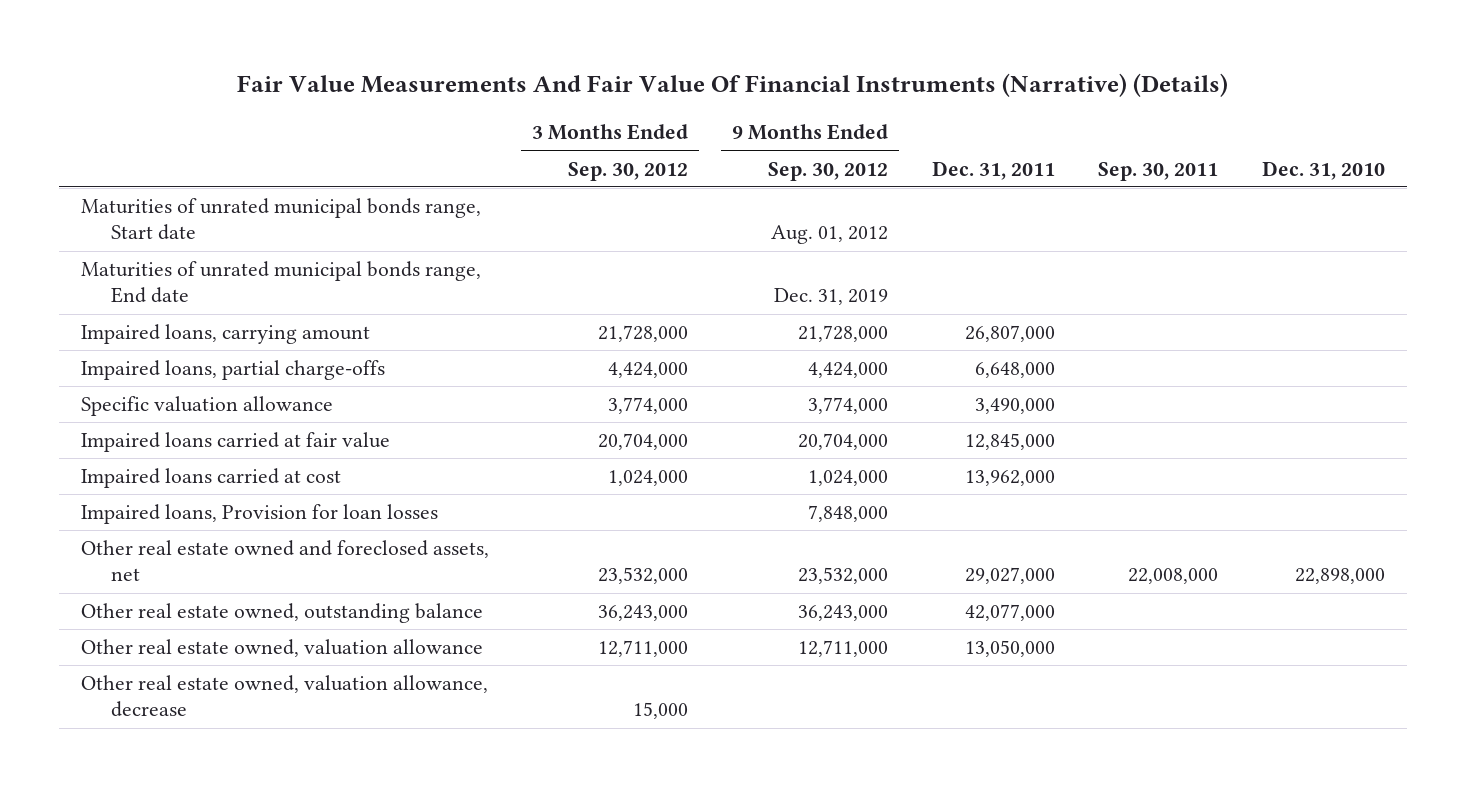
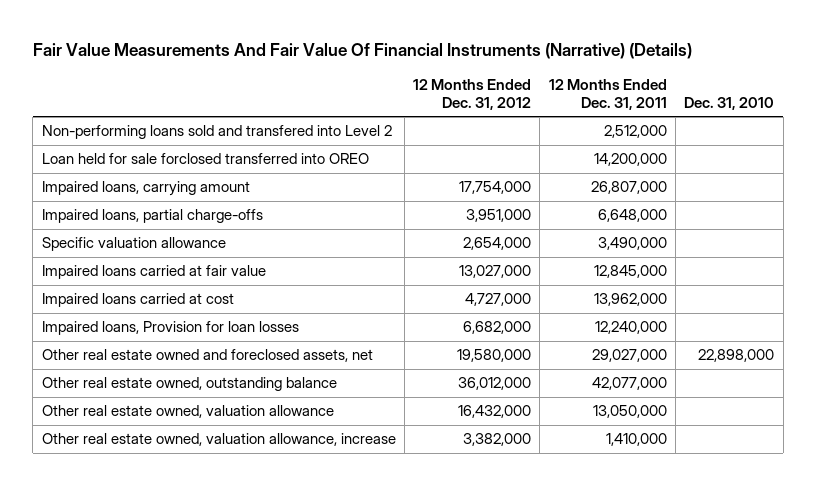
- | 3 Months Ended Sep. 30, 2012 | 9 Months Ended Sep. 30, 2012 | Dec. 31, 2011 | Sep. 30, 2011 | Dec. 31, 2010
+ | 12 Months Ended Dec. 31, 2012 | 12 Months Ended Dec. 31, 2011 | Dec. 31, 2010
- Maturities of unrated municipal bonds range, Start date | | Aug. 01, 2012 | | |
- Maturities of unrated municipal bonds range, End date | | Dec. 31, 2019 | | |
+ Non-performing loans sold and transfered into Level 2 | | 2,512,000 |
+ Loan held for sale forclosed transferred into OREO | | 14,200,000 |
- Other real estate owned, valuation allowance, decrease | 15,000 | | | |
+ Other real estate owned, valuation allowance, increase | 3,382,000 | 1,410,000 |

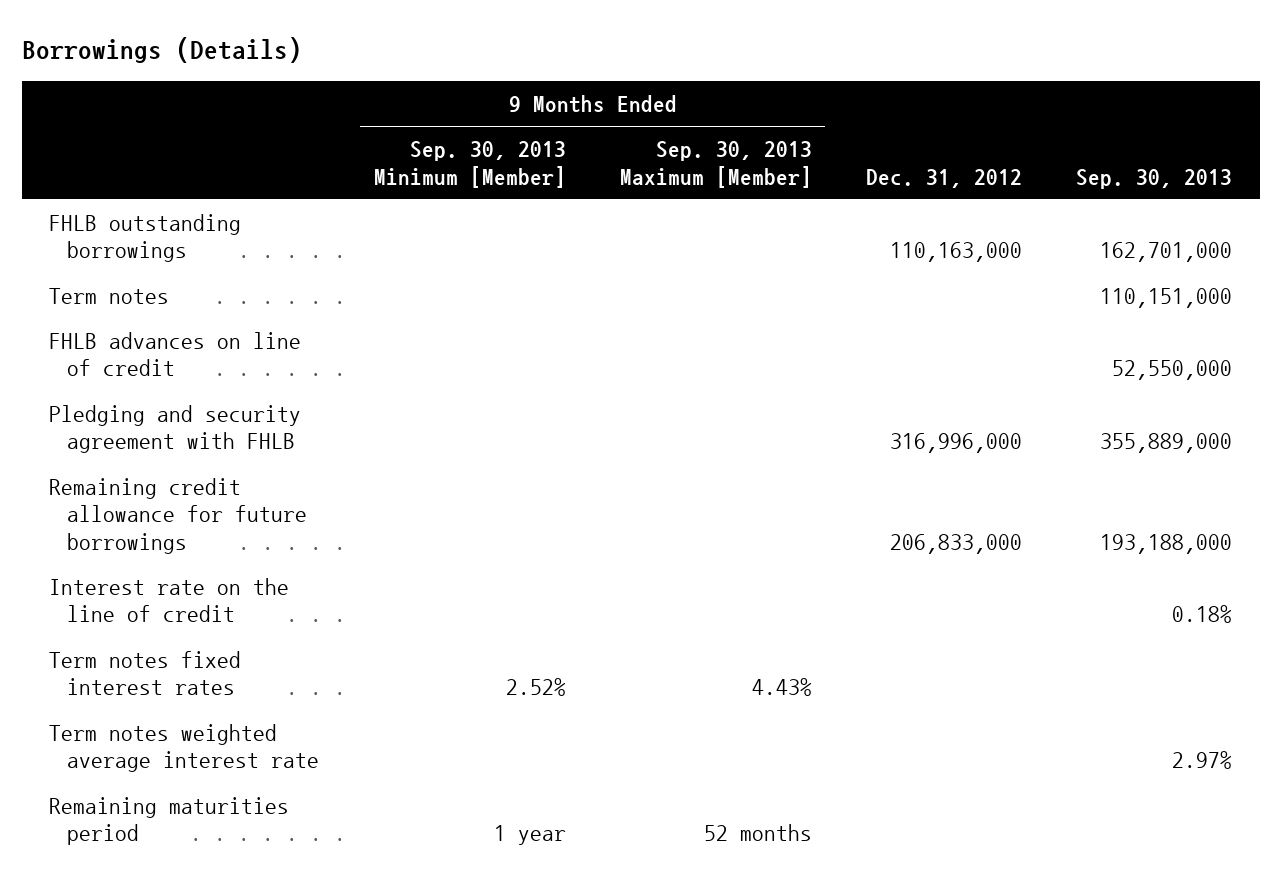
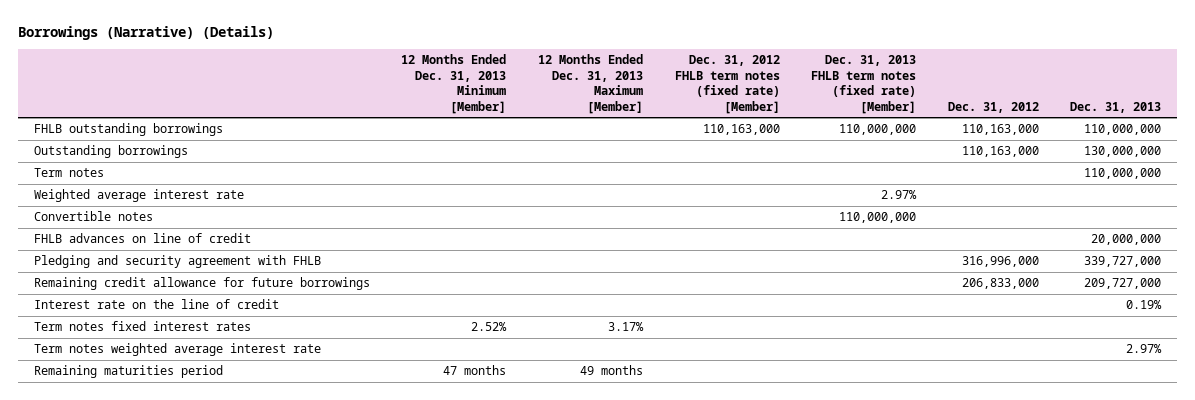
- Borrowings (Details)
+ Borrowings (Narrative) (Details)
- | 9 Months Ended Sep. 30, 2013 Minimum [Member] | 9 Months Ended Sep. 30, 2013 Maximum [Member] | Dec. 31, 2012 | Sep. 30, 2013
+ | 12 Months Ended Dec. 31, 2013 Minimum [Member] | 12 Months Ended Dec. 31, 2013 Maximum [Member] | Dec. 31, 2012 FHLB term notes (fixed rate) [Member] | Dec. 31, 2013 FHLB term notes (fixed rate) [Member] | Dec. 31, 2012 | Dec. 31, 2013
+ Outstanding borrowings | | | | | 110,163,000 | 130,000,000
+ Weighted average interest rate | | | | 2.97% | |
+ Convertible notes | | | | 110,000,000 | |

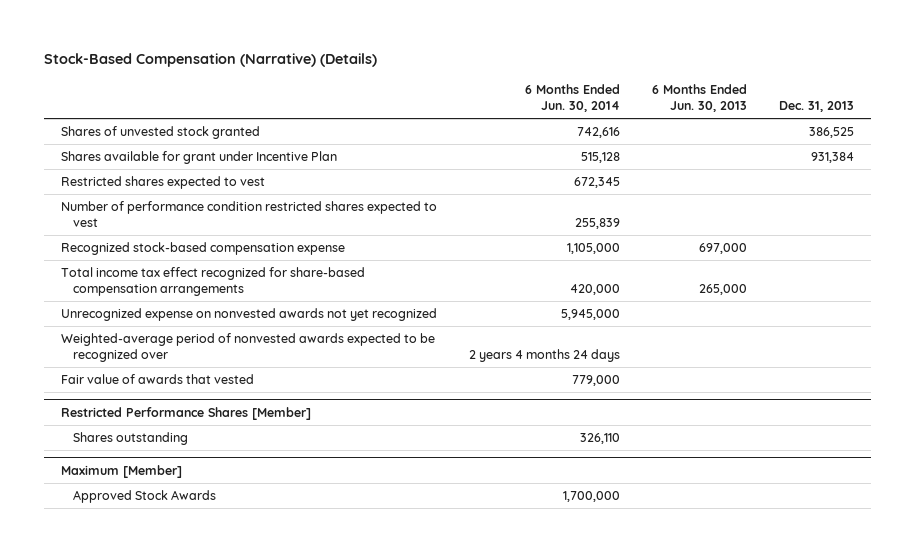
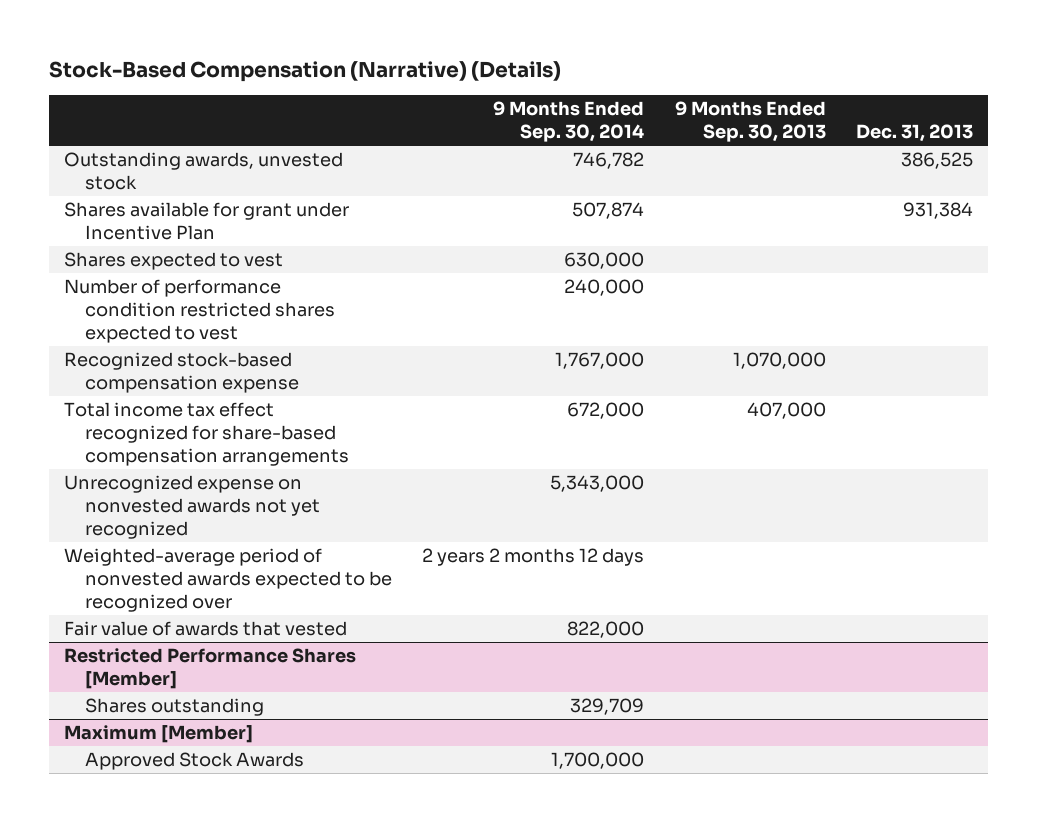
- | 6 Months Ended Jun. 30, 2014 | 6 Months Ended Jun. 30, 2013 | Dec. 31, 2013
+ | 9 Months Ended Sep. 30, 2014 | 9 Months Ended Sep. 30, 2013 | Dec. 31, 2013
- Shares of unvested stock granted | 742,616 | | 386,525
+ Outstanding awards, unvested stock | 746,782 | | 386,525
- Restricted shares expected to vest | 672,345 | |
+ Shares expected to vest | 630,000 | |

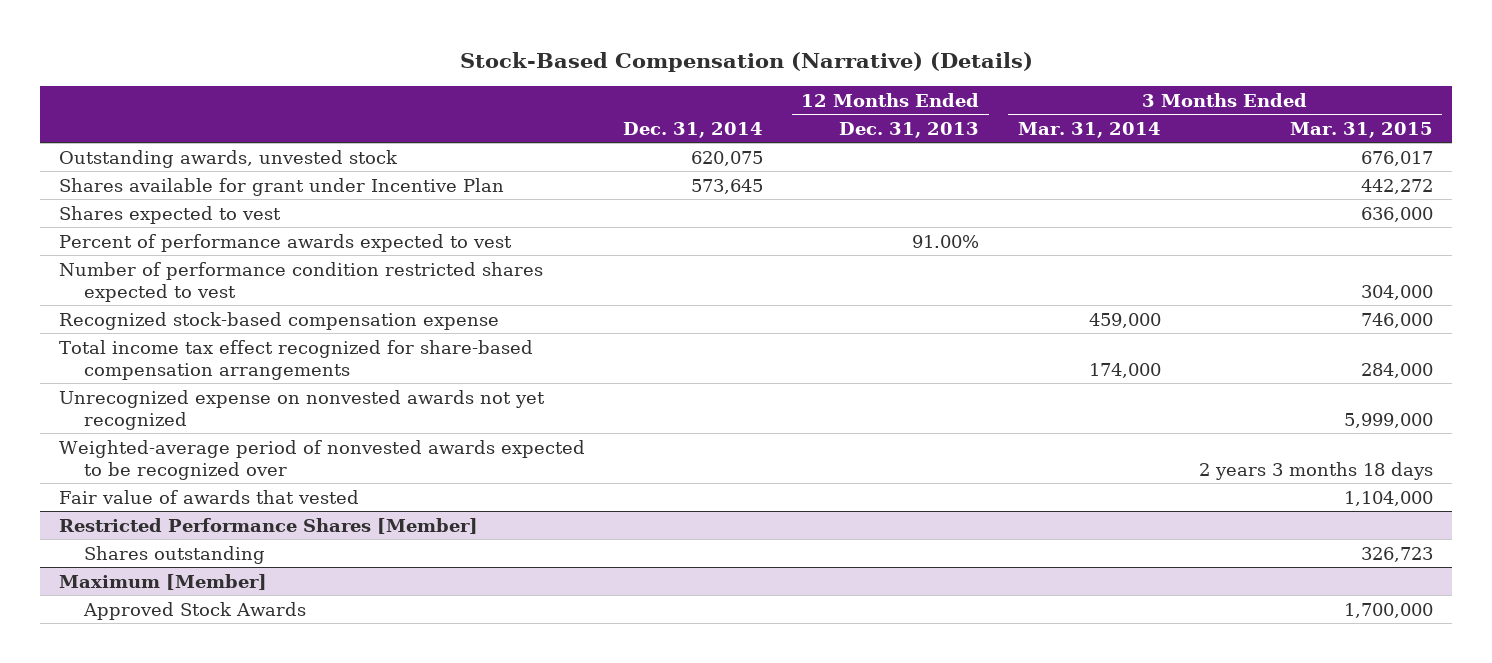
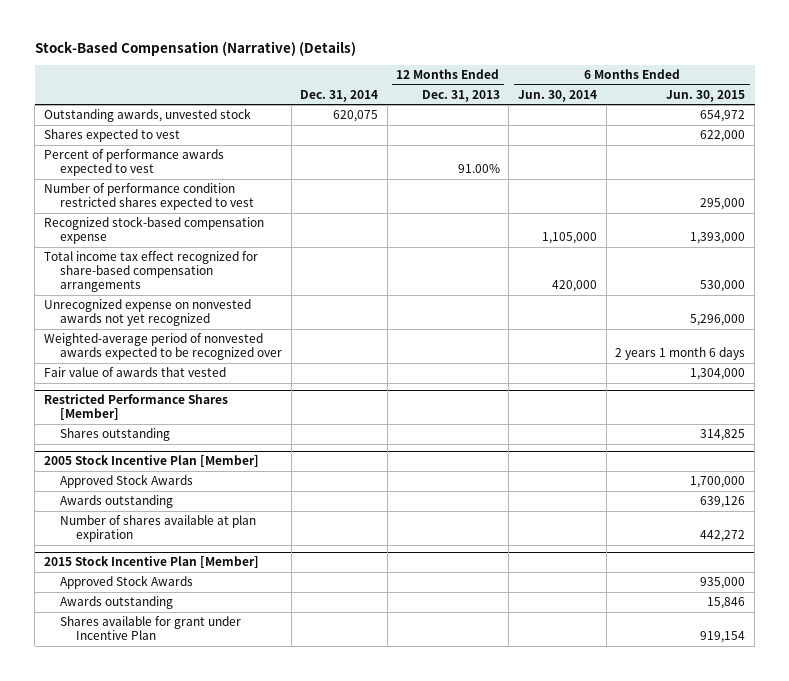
- | Dec. 31, 2014 | 12 Months Ended Dec. 31, 2013 | 3 Months Ended Mar. 31, 2014 | 3 Months Ended Mar. 31, 2015
+ | Dec. 31, 2014 | 12 Months Ended Dec. 31, 2013 | 6 Months Ended Jun. 30, 2014 | 6 Months Ended Jun. 30, 2015
- Shares available for grant under Incentive Plan | 573,645 | | | 442,272
- Maximum [Member]
- Approved Stock Awards | | | | 1,700,000
+ 2005 Stock Incentive Plan [Member]
+ Approved Stock Awards | | | | 1,700,000
+ Awards outstanding | | | | 639,126
+ Number of shares available at plan expiration | | | | 442,272
+ 2015 Stock Incentive Plan [Member]
+ Approved Stock Awards | | | | 935,000
+ Awards outstanding | | | | 15,846
+ Shares available for grant under Incentive Plan | | | | 919,154

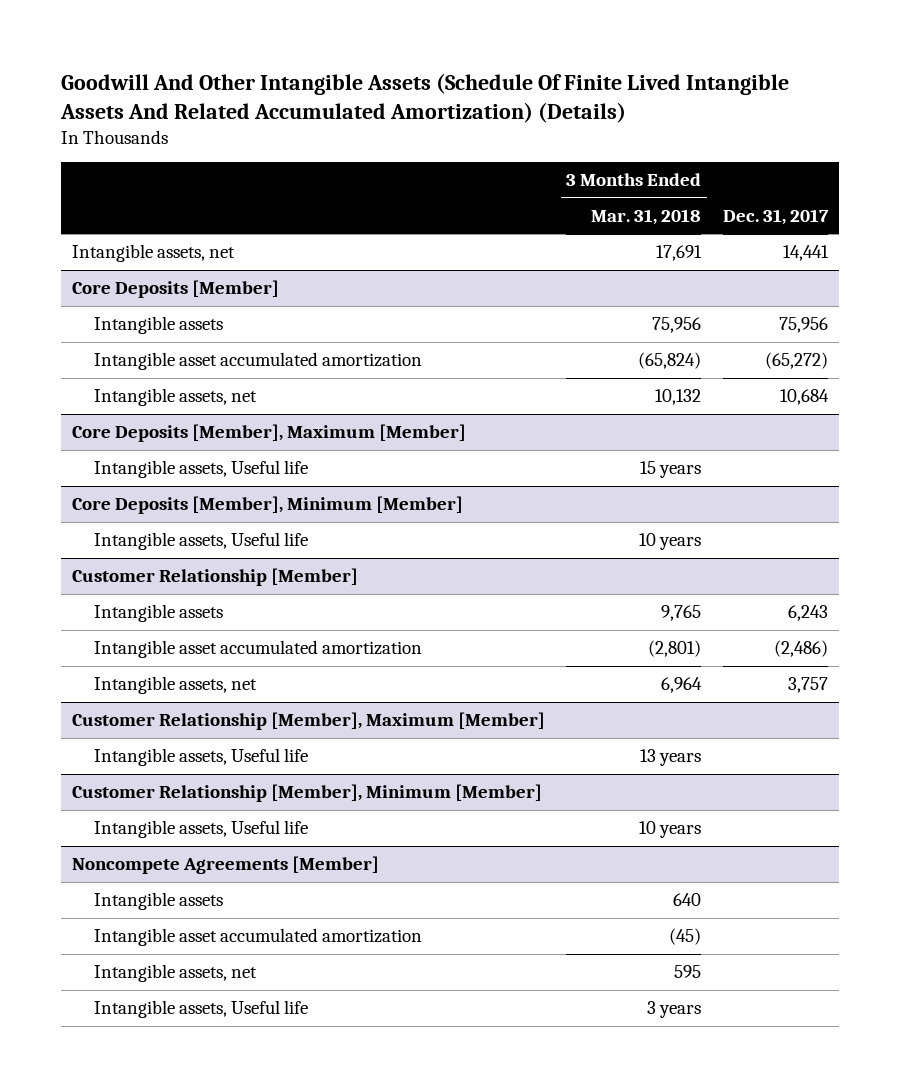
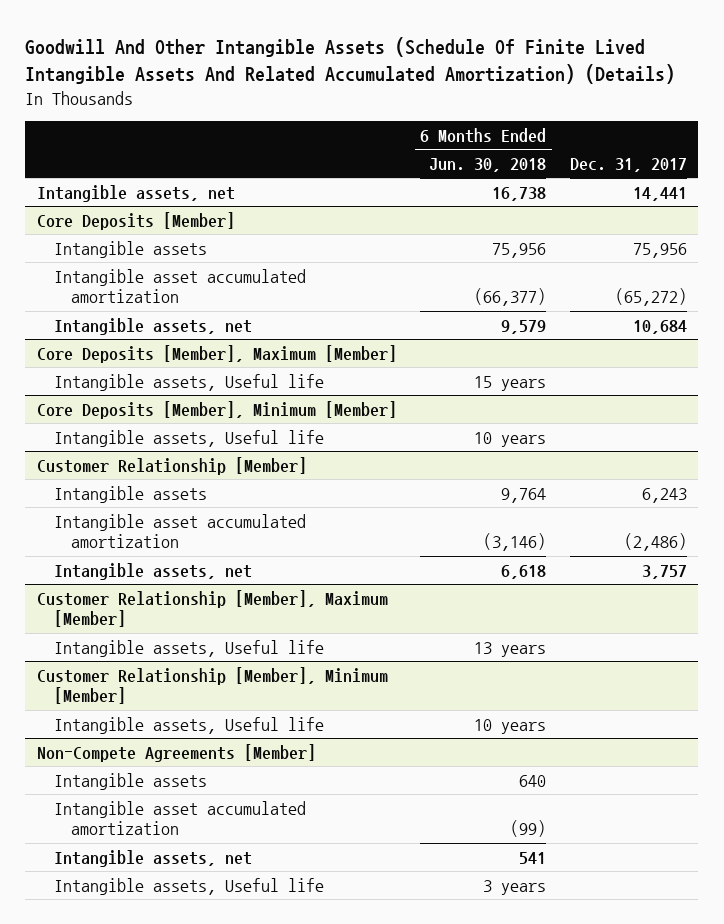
- | 3 Months Ended Mar. 31, 2018 | Dec. 31, 2017
+ | 6 Months Ended Jun. 30, 2018 | Dec. 31, 2017
- Noncompete Agreements [Member]
+ Non-Compete Agreements [Member]

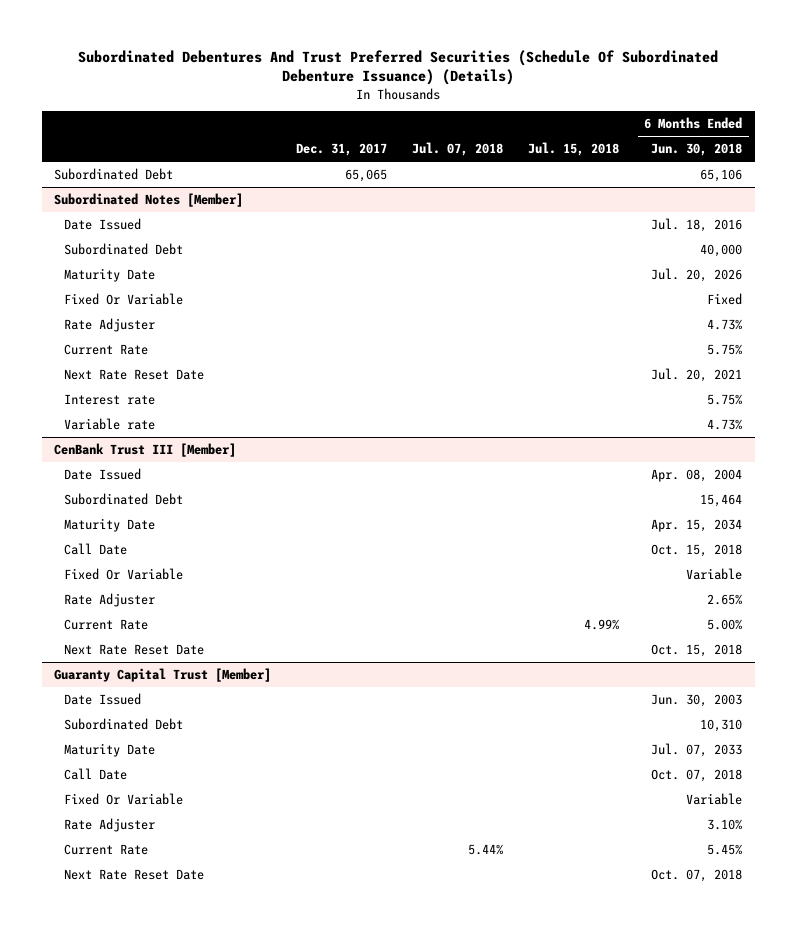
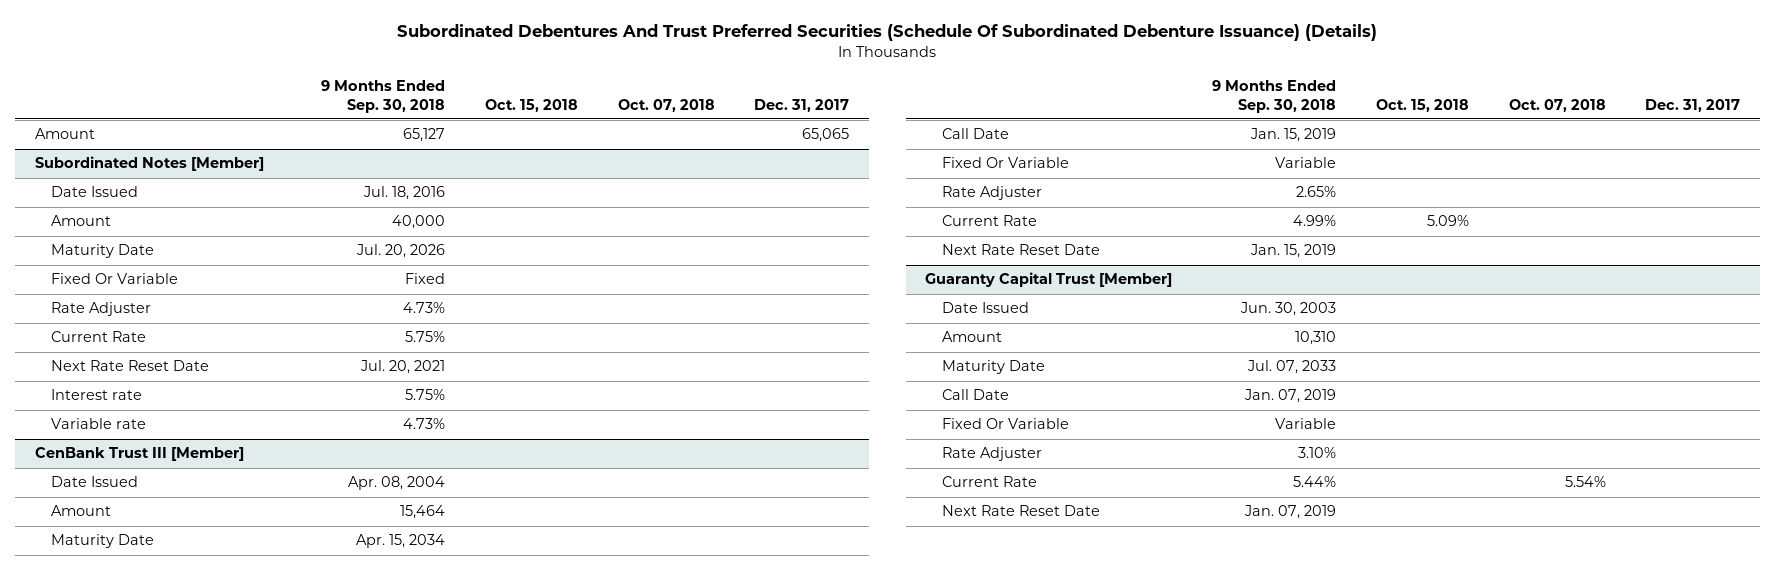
- | Dec. 31, 2017 | Jul. 07, 2018 | Jul. 15, 2018 | 6 Months Ended Jun. 30, 2018
+ | 9 Months Ended Sep. 30, 2018 | Oct. 15, 2018 | Oct. 07, 2018 | Dec. 31, 2017
- Subordinated Debt | 65,065 | | | 65,106
+ Amount | 65,127 | | | 65,065
@ Subordinated Notes [Member]
- Subordinated Debt | | | | 40,000
+ Amount | 40,000 | | |
@ CenBank Trust III [Member]
- Subordinated Debt | | | | 15,464
+ Amount | 15,464 | | |
@ Guaranty Capital Trust [Member]
- Subordinated Debt | | | | 10,310
+ Amount | 10,310 | | |

